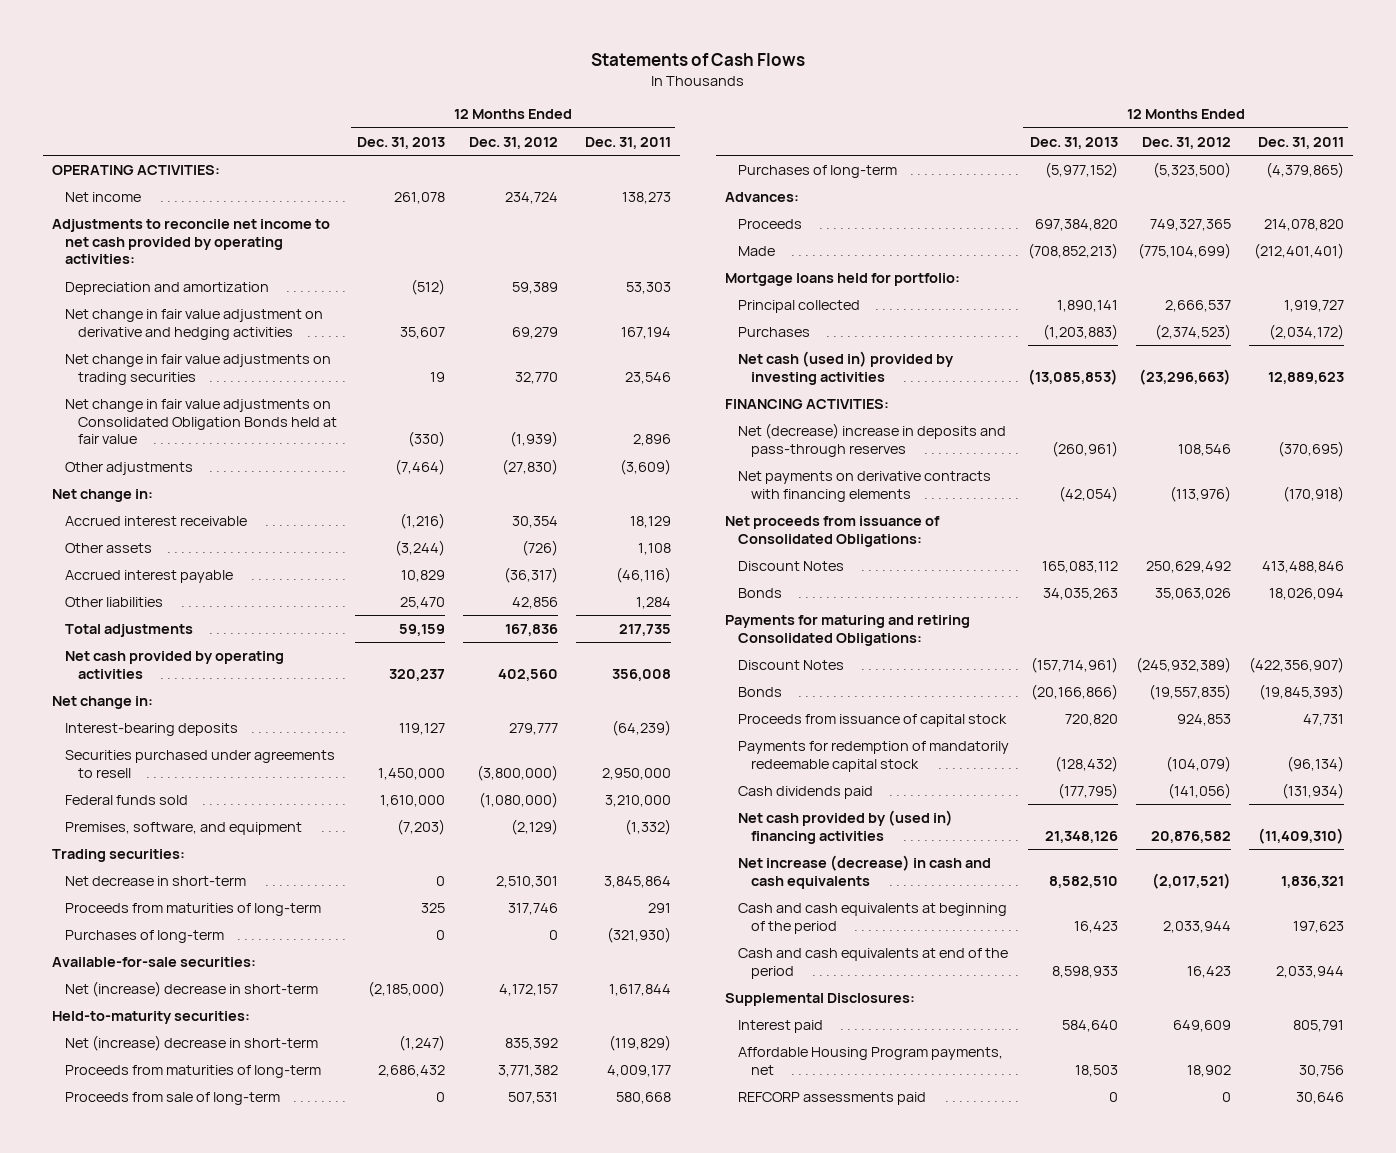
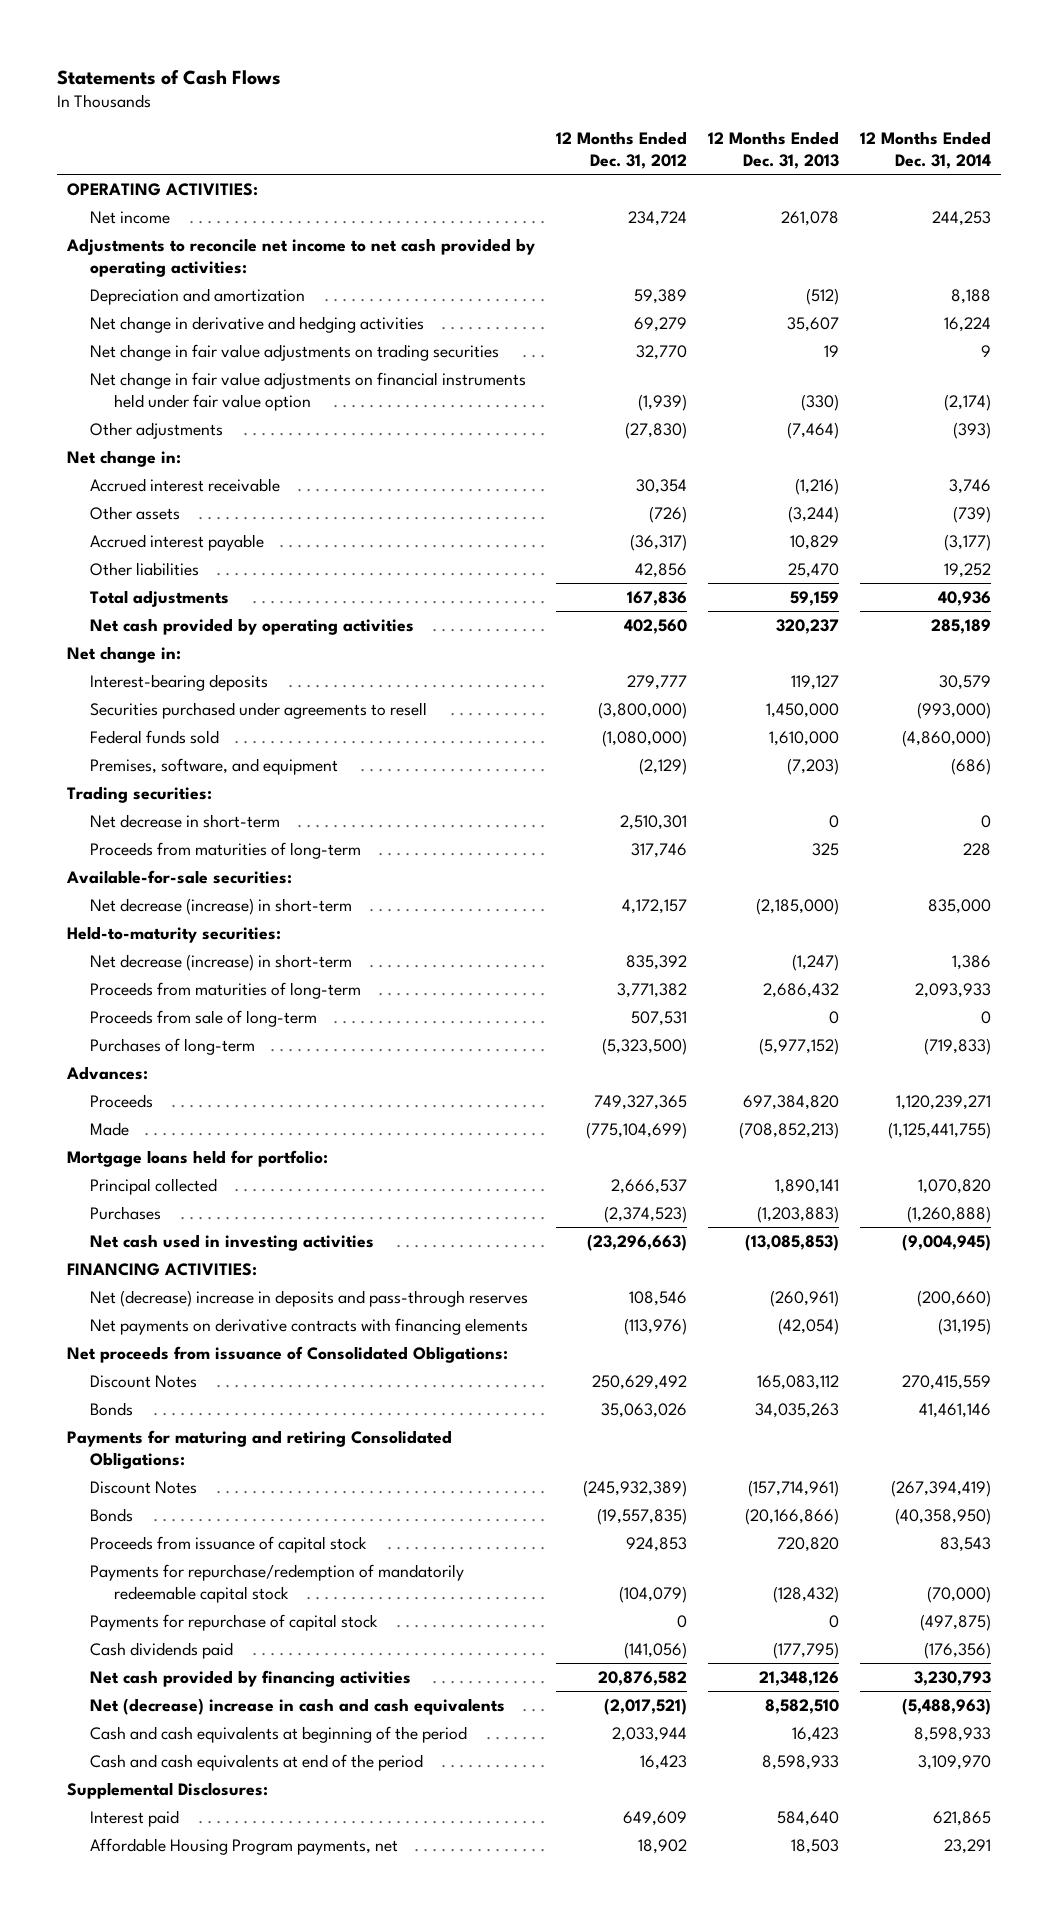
- | 12 Months Ended Dec. 31, 2013 | 12 Months Ended Dec. 31, 2012 | 12 Months Ended Dec. 31, 2011
+ | 12 Months Ended Dec. 31, 2012 | 12 Months Ended Dec. 31, 2013 | 12 Months Ended Dec. 31, 2014
- Net change in fair value adjustment on derivative and hedging activities | 35,607 | 69,279 | 167,194
+ Net change in derivative and hedging activities | 69,279 | 35,607 | 16,224
- Net change in fair value adjustments on Consolidated Obligation Bonds held at fair value | (330) | (1,939) | 2,896
+ Net change in fair value adjustments on financial instruments held under fair value option | (1,939) | (330) | (2,174)
- Purchases of long-term | 0 | 0 | (321,930)
- Net (increase) decrease in short-term | (2,185,000) | 4,172,157 | 1,617,844
+ Net decrease (increase) in short-term | 4,172,157 | (2,185,000) | 835,000
- Net (increase) decrease in short-term | (1,247) | 835,392 | (119,829)
+ Net decrease (increase) in short-term | 835,392 | (1,247) | 1,386
- Net cash (used in) provided by investing activities | (13,085,853) | (23,296,663) | 12,889,623
+ Net cash used in investing activities | (23,296,663) | (13,085,853) | (9,004,945)
- Payments for redemption of mandatorily redeemable capital stock | (128,432) | (104,079) | (96,134)
+ Payments for repurchase/redemption of mandatorily redeemable capital stock | (104,079) | (128,432) | (70,000)
+ Payments for repurchase of capital stock | 0 | 0 | (497,875)
- Net cash provided by (used in) financing activities | 21,348,126 | 20,876,582 | (11,409,310)
- Net increase (decrease) in cash and cash equivalents | 8,582,510 | (2,017,521) | 1,836,321
+ Net cash provided by financing activities | 20,876,582 | 21,348,126 | 3,230,793
+ Net (decrease) increase in cash and cash equivalents | (2,017,521) | 8,582,510 | (5,488,963)
- REFCORP assessments paid | 0 | 0 | 30,646

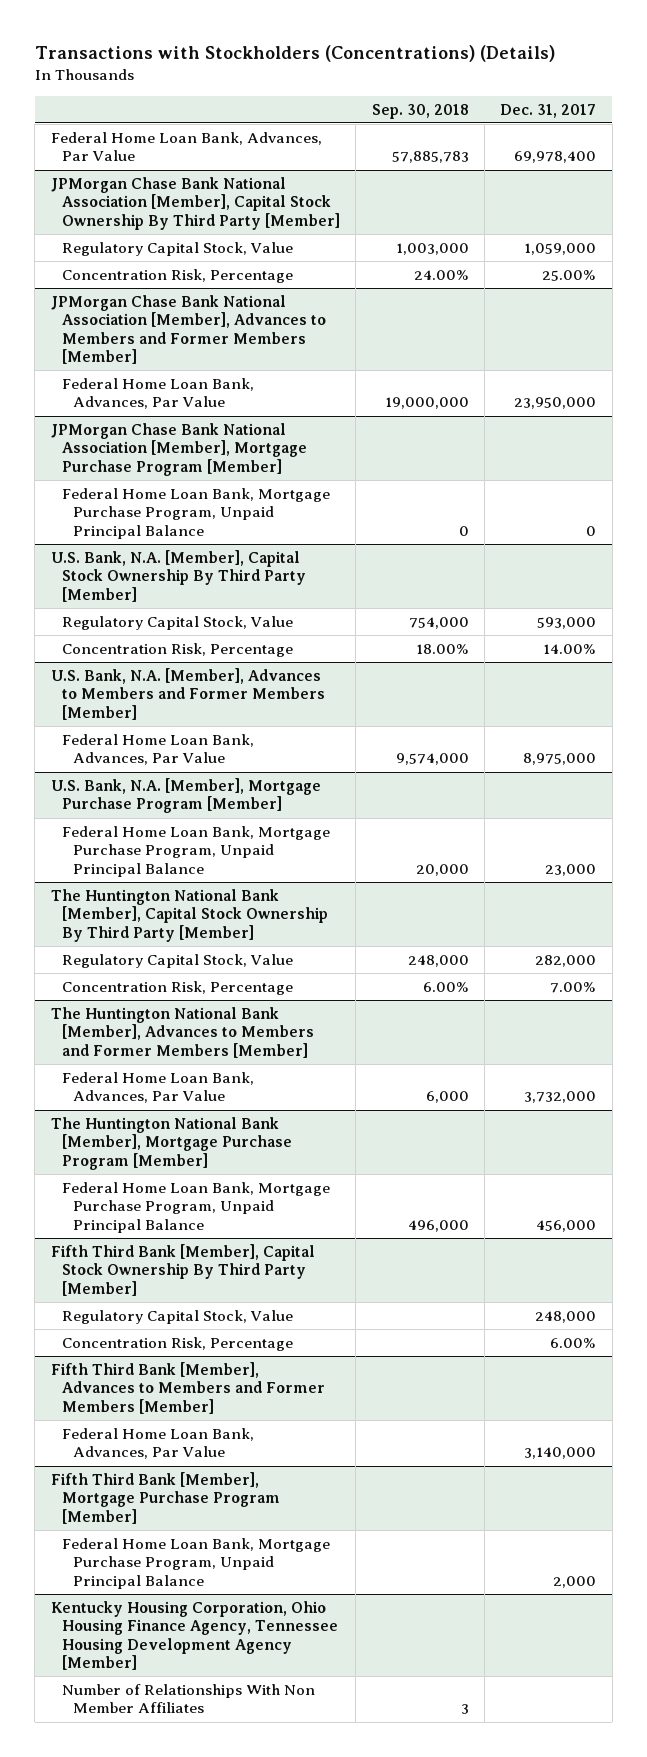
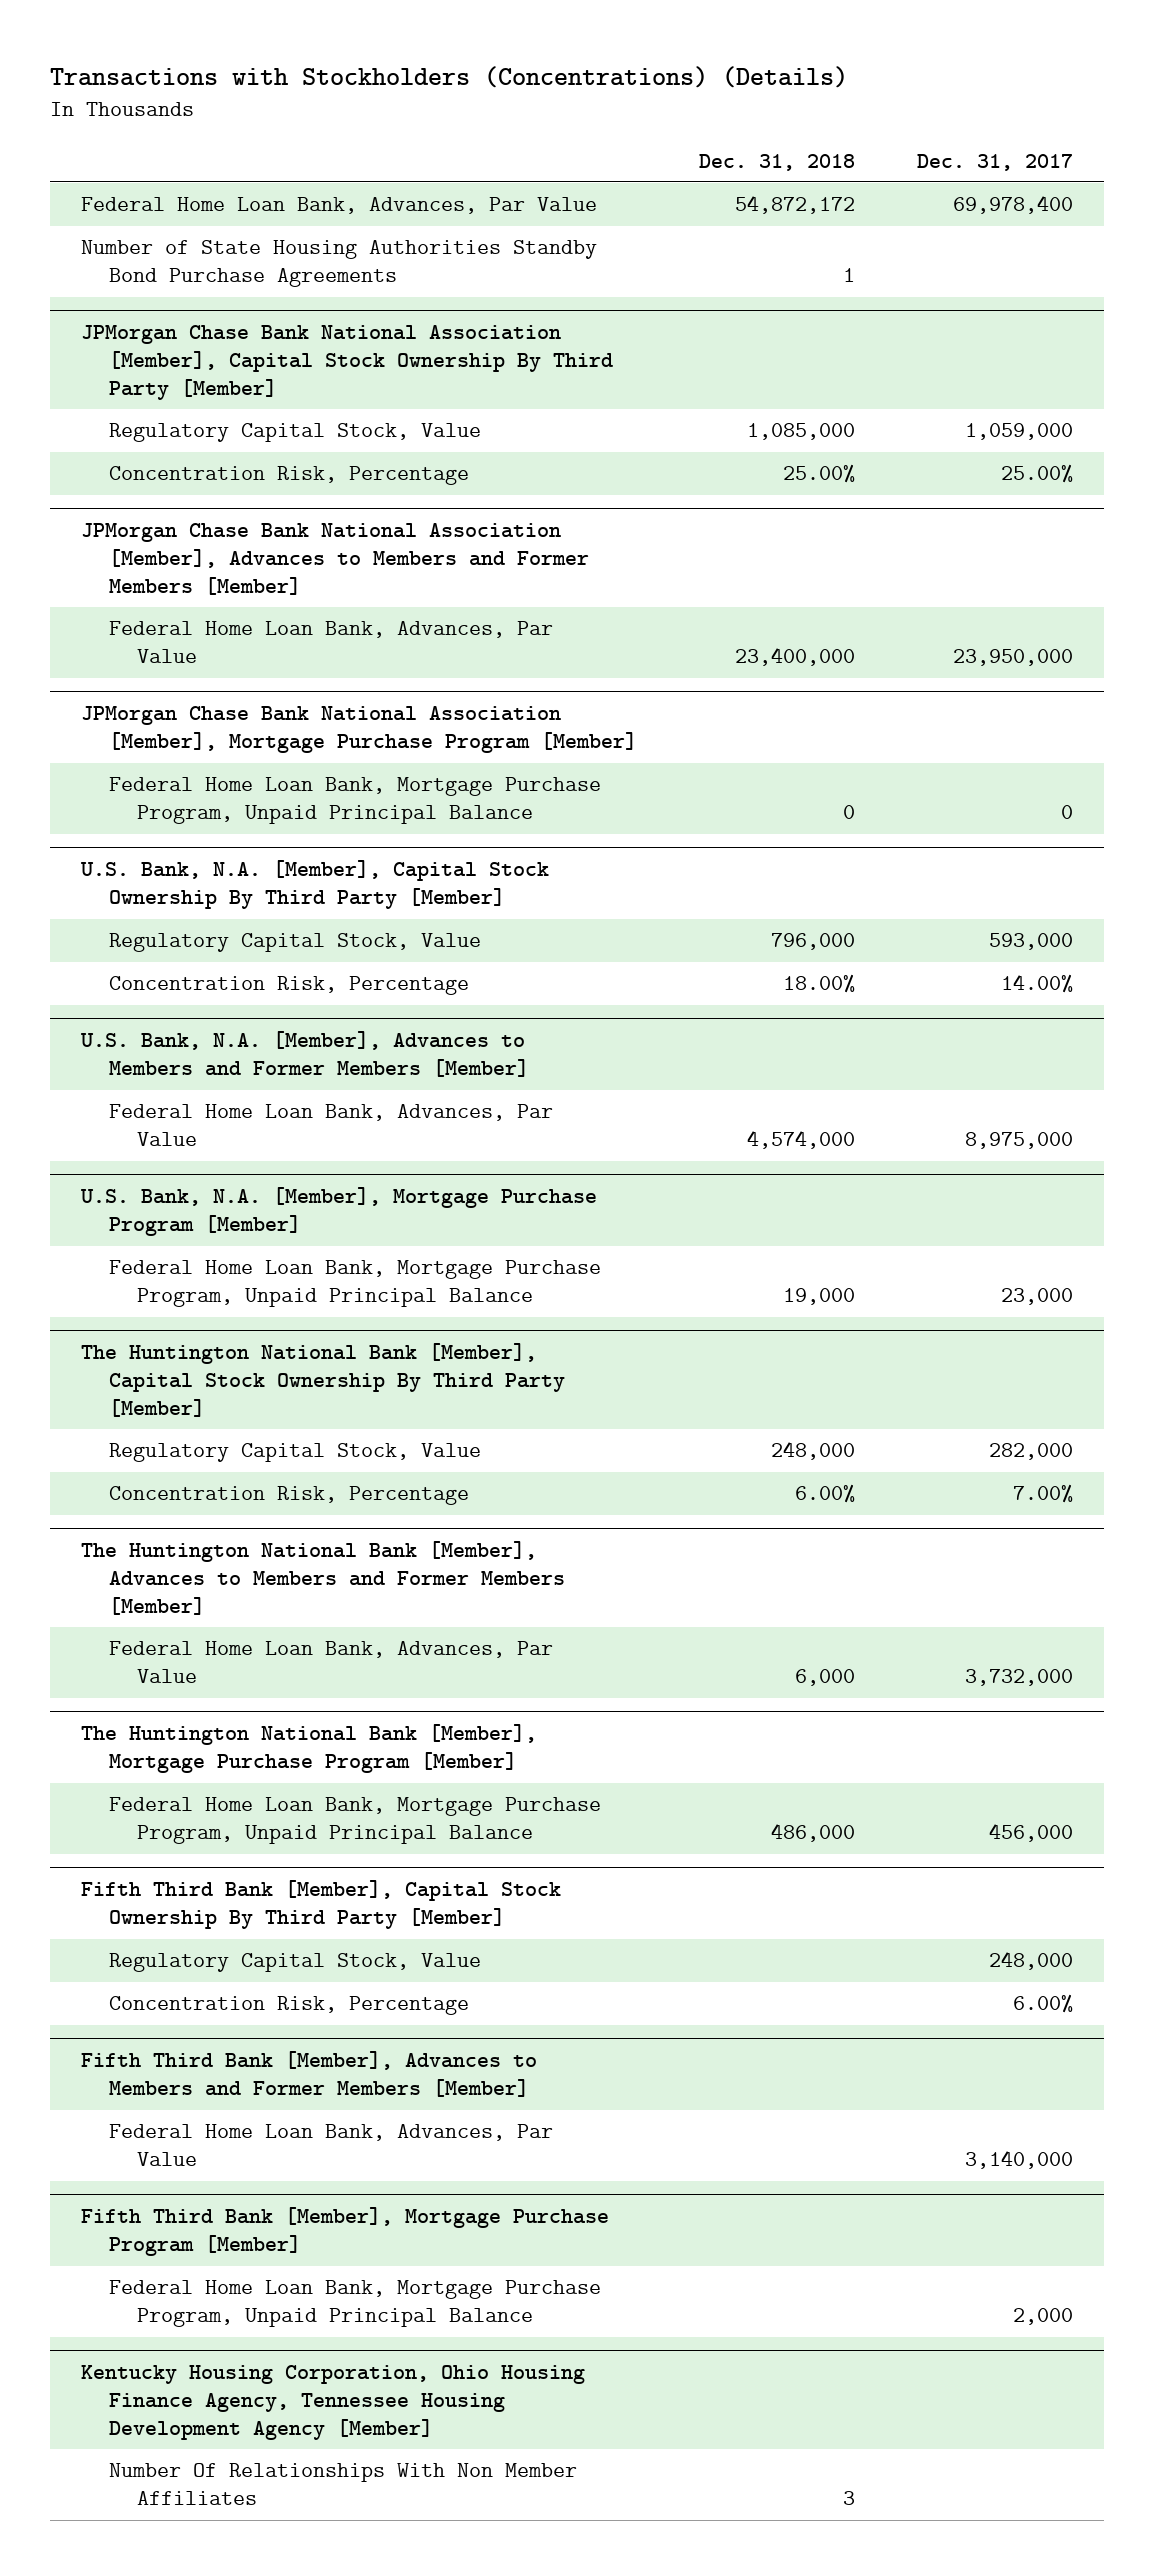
- | Sep. 30, 2018 | Dec. 31, 2017
+ | Dec. 31, 2018 | Dec. 31, 2017
+ Number of State Housing Authorities Standby Bond Purchase Agreements | 1 |
@ Kentucky Housing Corporation, Ohio Housing Finance Agency, Tennessee Housing Development Agency [Member]
- Number of Relationships With Non Member Affiliates | 3 |
+ Number Of Relationships With Non Member Affiliates | 3 |

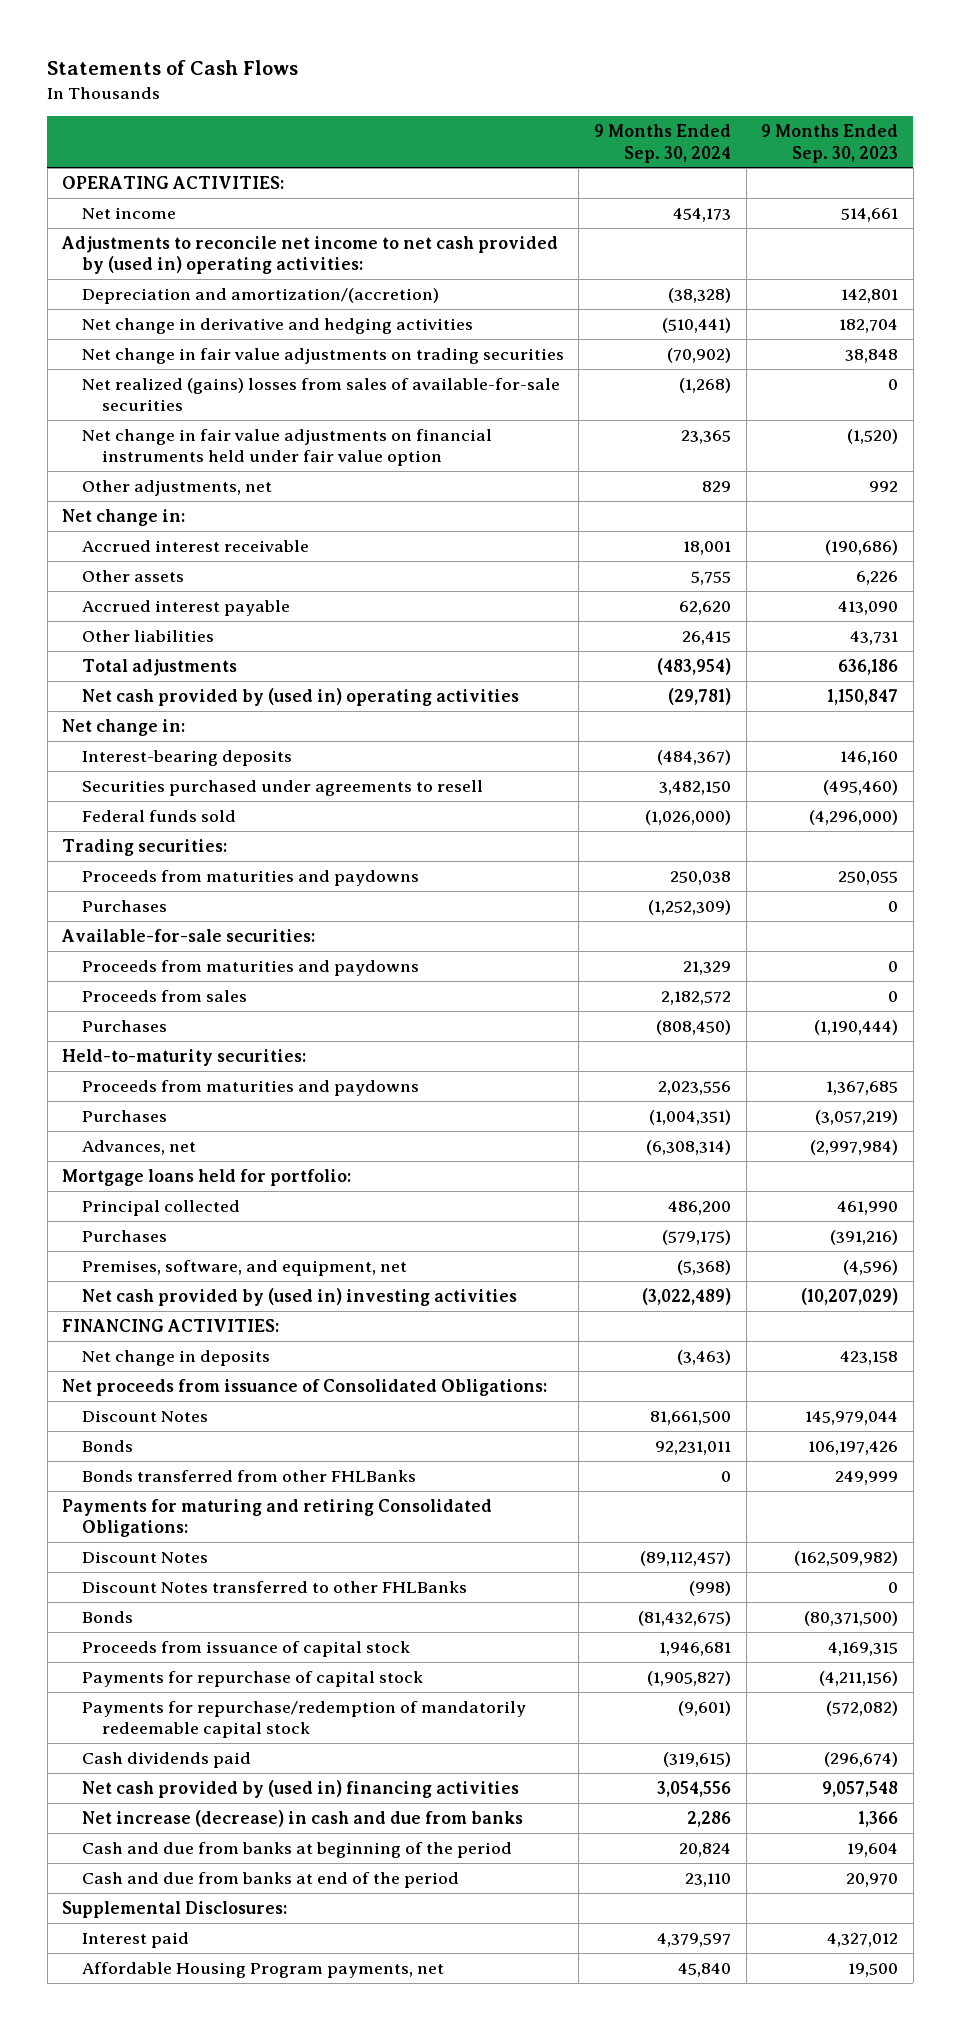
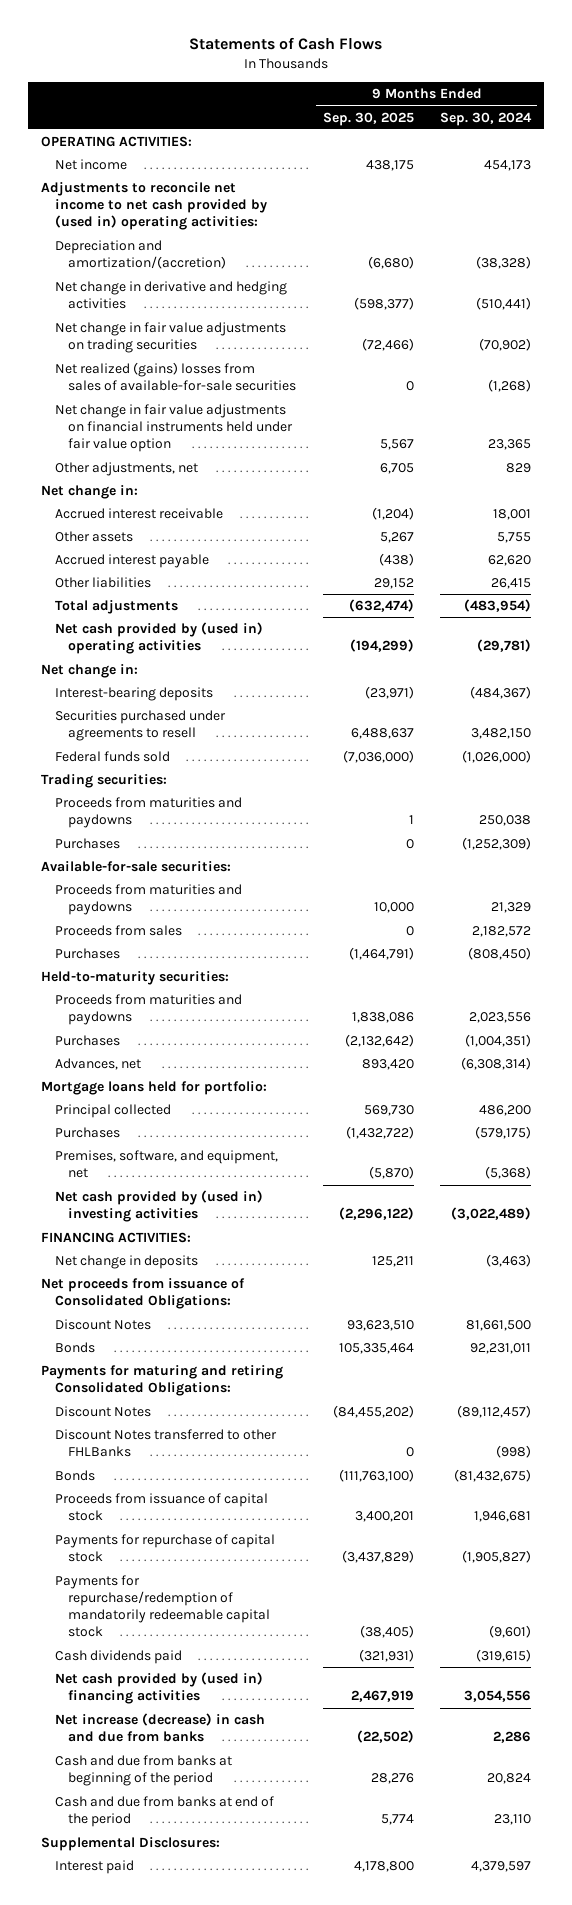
- | 9 Months Ended Sep. 30, 2024 | 9 Months Ended Sep. 30, 2023
+ | 9 Months Ended Sep. 30, 2025 | 9 Months Ended Sep. 30, 2024
- Bonds transferred from other FHLBanks | 0 | 249,999
- Affordable Housing Program payments, net | 45,840 | 19,500

